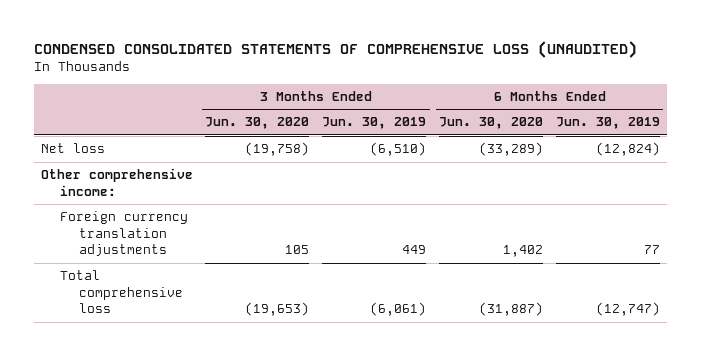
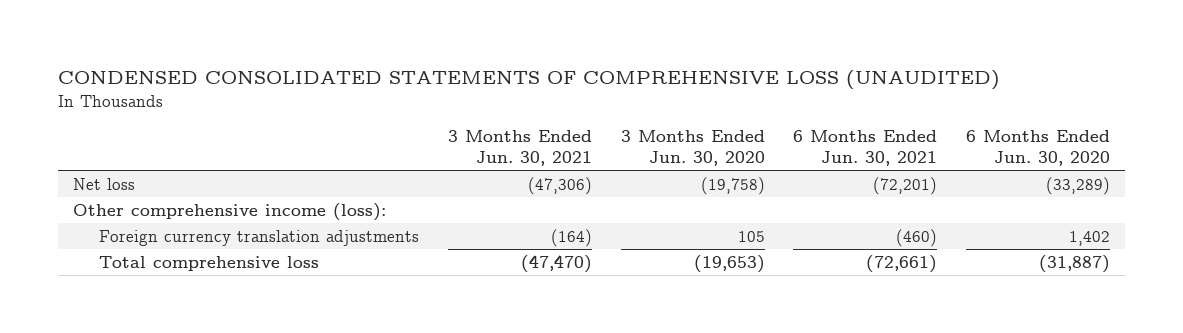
- | 3 Months Ended Jun. 30, 2020 | 3 Months Ended Jun. 30, 2019 | 6 Months Ended Jun. 30, 2020 | 6 Months Ended Jun. 30, 2019
+ | 3 Months Ended Jun. 30, 2021 | 3 Months Ended Jun. 30, 2020 | 6 Months Ended Jun. 30, 2021 | 6 Months Ended Jun. 30, 2020
- Other comprehensive income:
+ Other comprehensive income (loss):

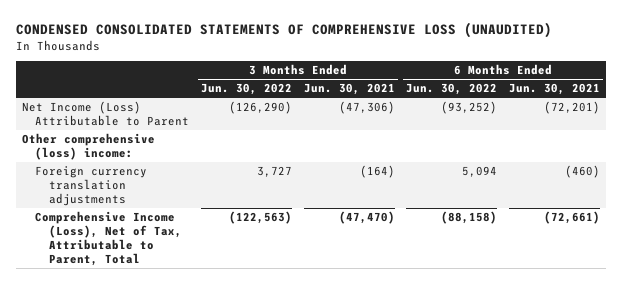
- | 3 Months Ended Jun. 30, 2021 | 3 Months Ended Jun. 30, 2020 | 6 Months Ended Jun. 30, 2021 | 6 Months Ended Jun. 30, 2020
+ | 3 Months Ended Jun. 30, 2022 | 3 Months Ended Jun. 30, 2021 | 6 Months Ended Jun. 30, 2022 | 6 Months Ended Jun. 30, 2021
- Net loss | (47,306) | (19,758) | (72,201) | (33,289)
- Other comprehensive income (loss):
+ Net Income (Loss) Attributable to Parent | (126,290) | (47,306) | (93,252) | (72,201)
+ Other comprehensive (loss) income:
- Total comprehensive loss | (47,470) | (19,653) | (72,661) | (31,887)
+ Comprehensive Income (Loss), Net of Tax, Attributable to Parent, Total | (122,563) | (47,470) | (88,158) | (72,661)

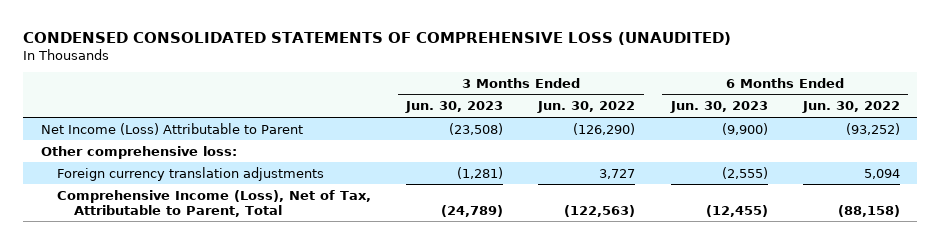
- | 3 Months Ended Jun. 30, 2022 | 3 Months Ended Jun. 30, 2021 | 6 Months Ended Jun. 30, 2022 | 6 Months Ended Jun. 30, 2021
+ | 3 Months Ended Jun. 30, 2023 | 3 Months Ended Jun. 30, 2022 | 6 Months Ended Jun. 30, 2023 | 6 Months Ended Jun. 30, 2022
- Other comprehensive (loss) income:
+ Other comprehensive loss:

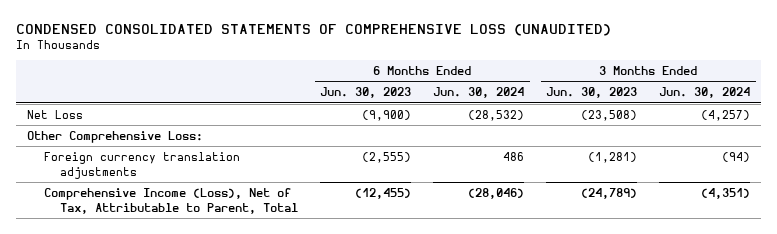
- | 3 Months Ended Jun. 30, 2023 | 3 Months Ended Jun. 30, 2022 | 6 Months Ended Jun. 30, 2023 | 6 Months Ended Jun. 30, 2022
+ | 6 Months Ended Jun. 30, 2023 | 6 Months Ended Jun. 30, 2024 | 3 Months Ended Jun. 30, 2023 | 3 Months Ended Jun. 30, 2024
- Net Income (Loss) Attributable to Parent | (23,508) | (126,290) | (9,900) | (93,252)
- Other comprehensive loss:
+ Net Loss | (9,900) | (28,532) | (23,508) | (4,257)
+ Other Comprehensive Loss:

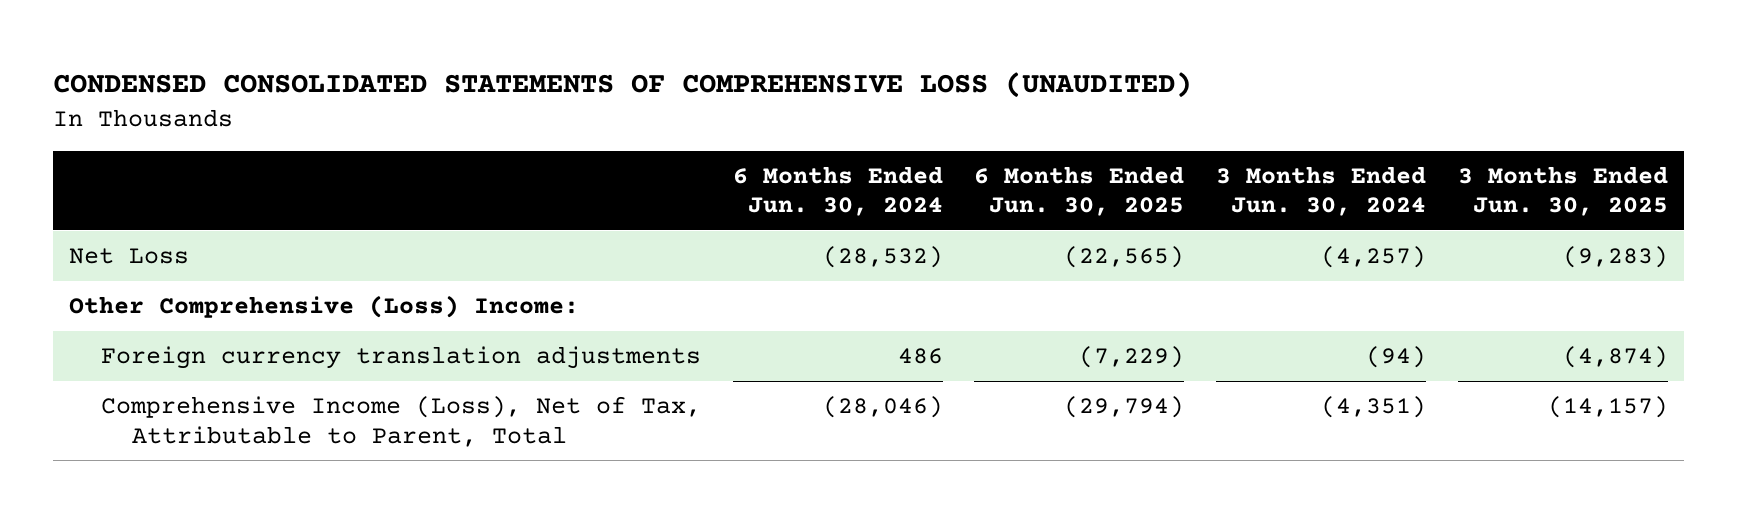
- | 6 Months Ended Jun. 30, 2023 | 6 Months Ended Jun. 30, 2024 | 3 Months Ended Jun. 30, 2023 | 3 Months Ended Jun. 30, 2024
+ | 6 Months Ended Jun. 30, 2024 | 6 Months Ended Jun. 30, 2025 | 3 Months Ended Jun. 30, 2024 | 3 Months Ended Jun. 30, 2025
- Other Comprehensive Loss:
+ Other Comprehensive (Loss) Income:

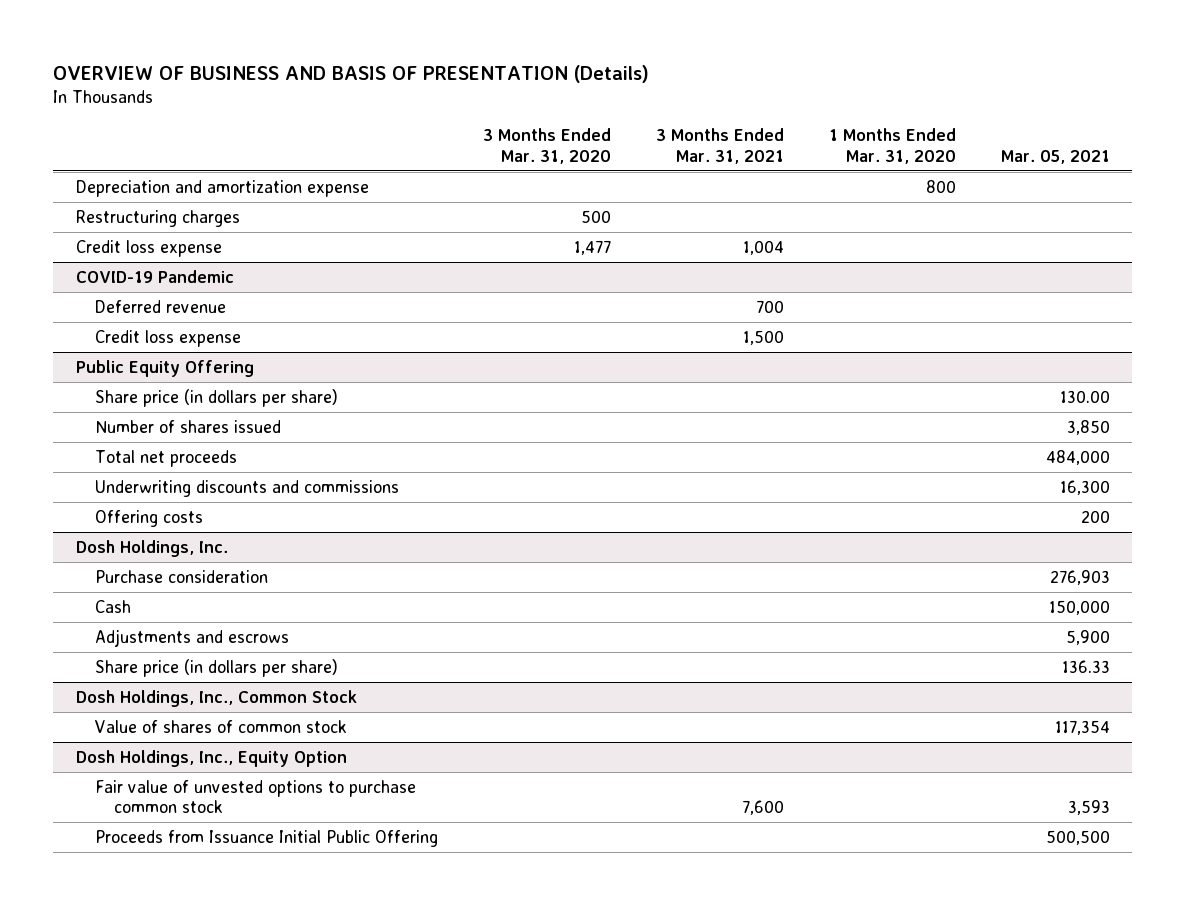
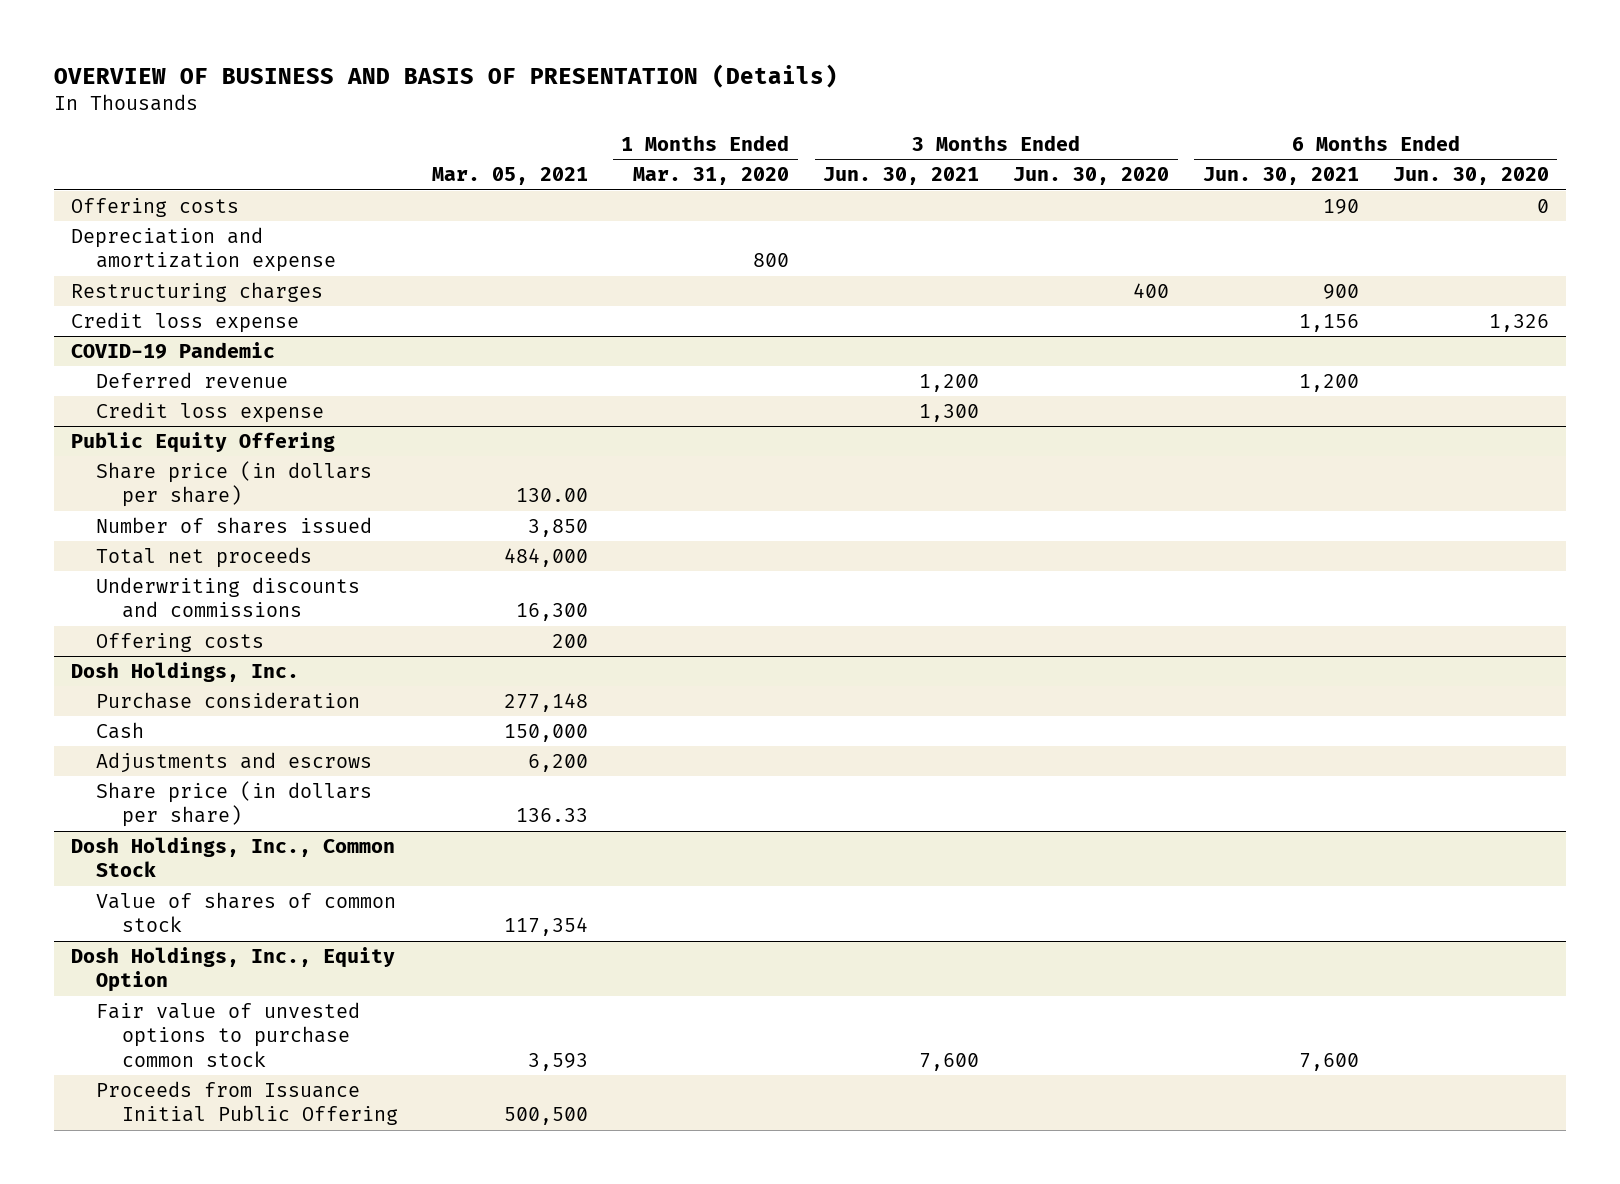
- | 3 Months Ended Mar. 31, 2020 | 3 Months Ended Mar. 31, 2021 | 1 Months Ended Mar. 31, 2020 | Mar. 05, 2021
+ | Mar. 05, 2021 | 1 Months Ended Mar. 31, 2020 | 3 Months Ended Jun. 30, 2021 | 3 Months Ended Jun. 30, 2020 | 6 Months Ended Jun. 30, 2021 | 6 Months Ended Jun. 30, 2020
+ Offering costs | | | | | 190 | 0
@ Dosh Holdings, Inc.
- Purchase consideration | | | | 276,903
+ Purchase consideration | 277,148 | | | | |
- Adjustments and escrows | | | | 5,900
+ Adjustments and escrows | 6,200 | | | | |

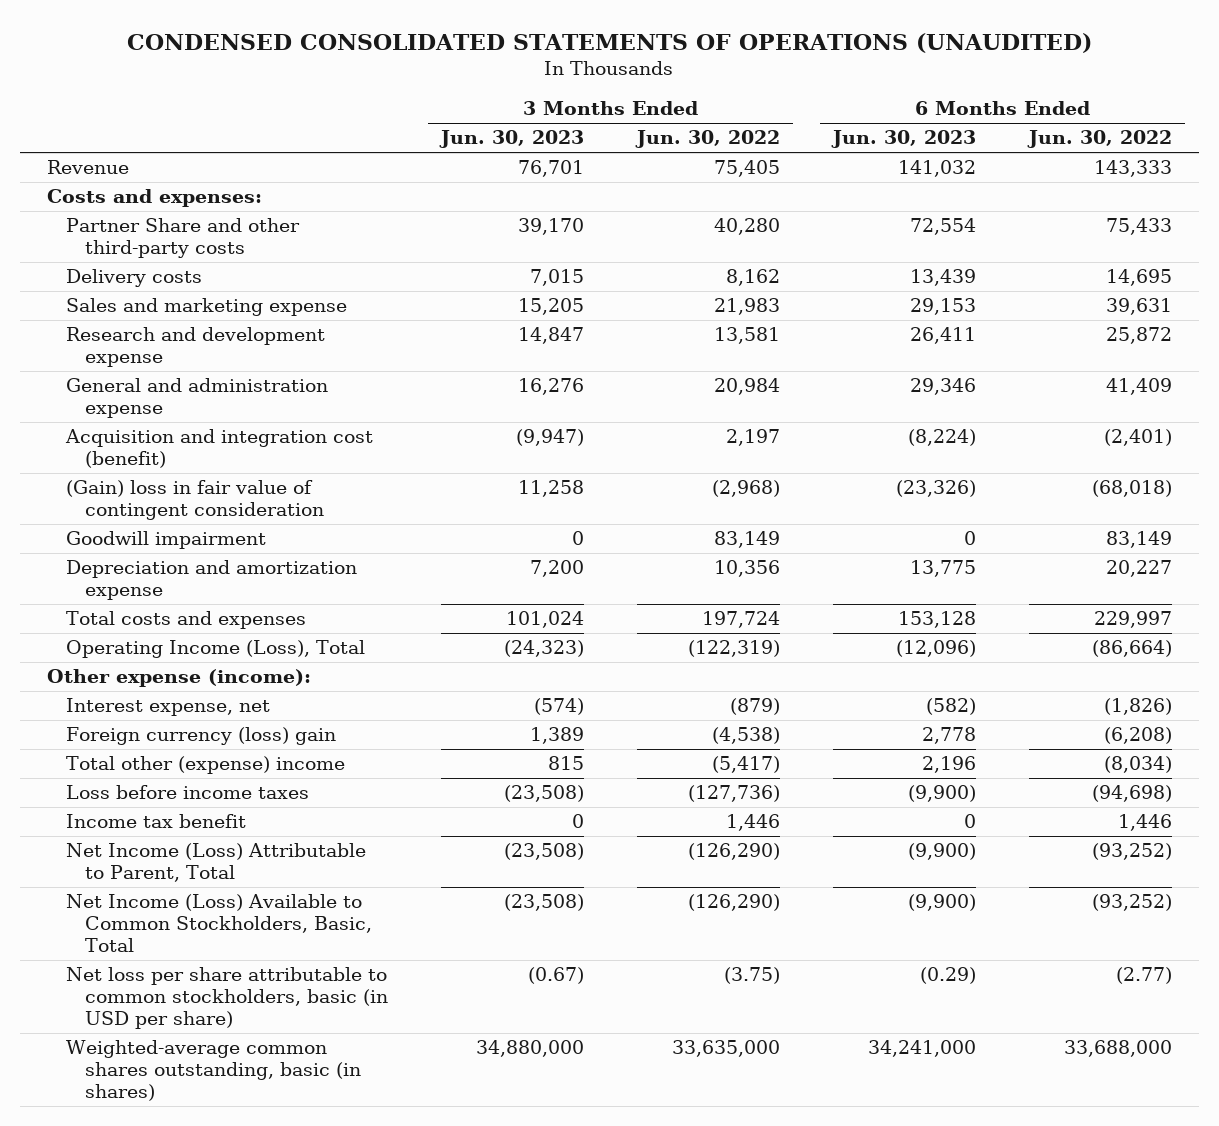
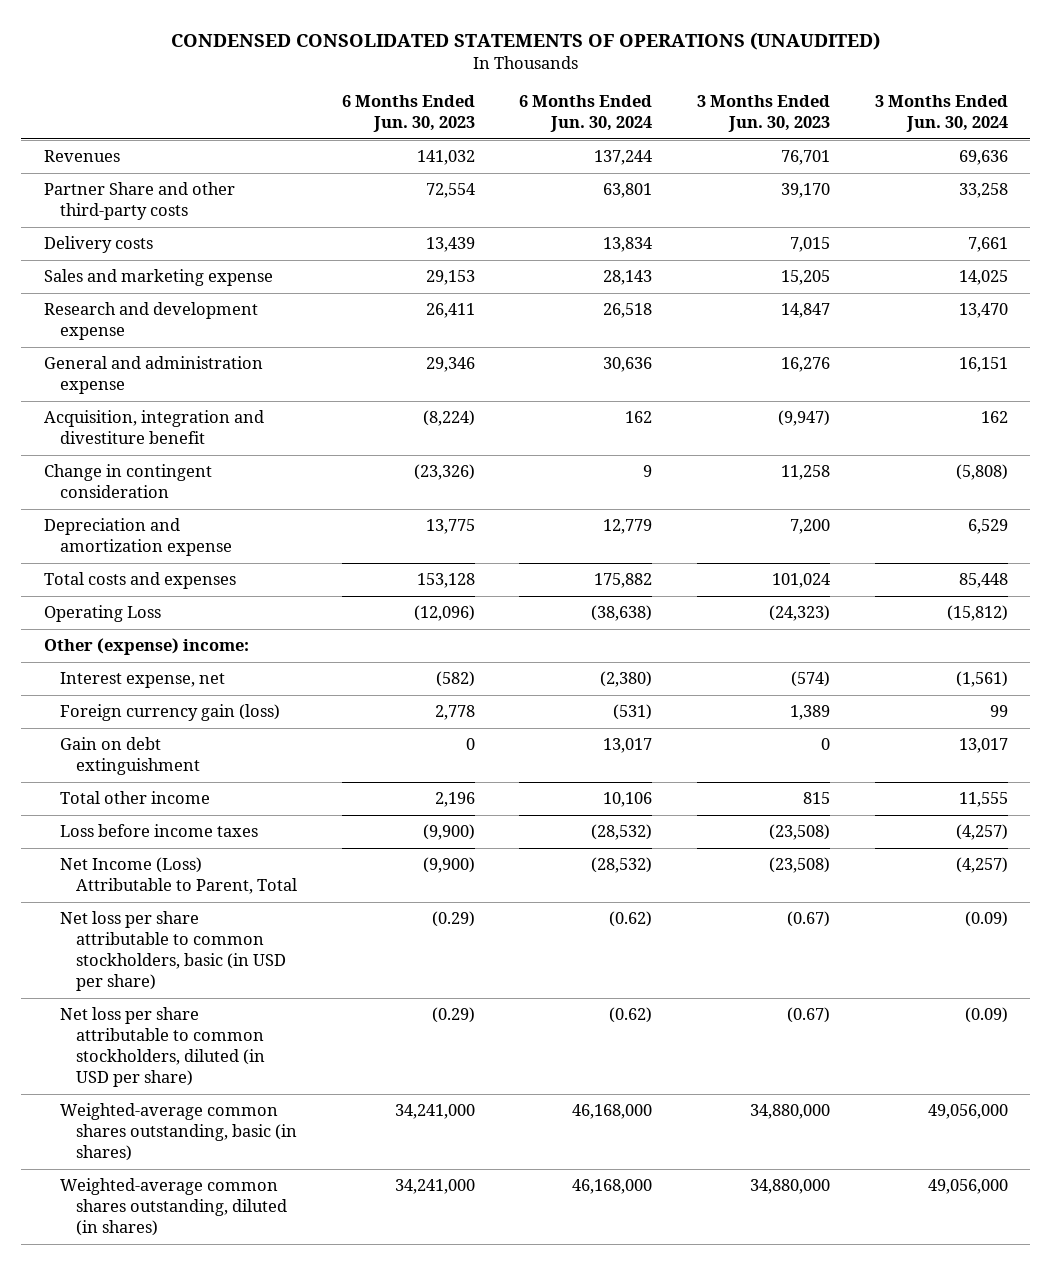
- | 3 Months Ended Jun. 30, 2023 | 3 Months Ended Jun. 30, 2022 | 6 Months Ended Jun. 30, 2023 | 6 Months Ended Jun. 30, 2022
+ | 6 Months Ended Jun. 30, 2023 | 6 Months Ended Jun. 30, 2024 | 3 Months Ended Jun. 30, 2023 | 3 Months Ended Jun. 30, 2024
- Revenue | 76,701 | 75,405 | 141,032 | 143,333
- Costs and expenses:
+ Revenues | 141,032 | 137,244 | 76,701 | 69,636
- Acquisition and integration cost (benefit) | (9,947) | 2,197 | (8,224) | (2,401)
- (Gain) loss in fair value of contingent consideration | 11,258 | (2,968) | (23,326) | (68,018)
- Goodwill impairment | 0 | 83,149 | 0 | 83,149
+ Acquisition, integration and divestiture benefit | (8,224) | 162 | (9,947) | 162
+ Change in contingent consideration | (23,326) | 9 | 11,258 | (5,808)
- Operating Income (Loss), Total | (24,323) | (122,319) | (12,096) | (86,664)
- Other expense (income):
+ Operating Loss | (12,096) | (38,638) | (24,323) | (15,812)
+ Other (expense) income:
- Foreign currency (loss) gain | 1,389 | (4,538) | 2,778 | (6,208)
- Total other (expense) income | 815 | (5,417) | 2,196 | (8,034)
+ Foreign currency gain (loss) | 2,778 | (531) | 1,389 | 99
+ Gain on debt extinguishment | 0 | 13,017 | 0 | 13,017
+ Total other income | 2,196 | 10,106 | 815 | 11,555
- Income tax benefit | 0 | 1,446 | 0 | 1,446
- Net Income (Loss) Available to Common Stockholders, Basic, Total | (23,508) | (126,290) | (9,900) | (93,252)
+ Net loss per share attributable to common stockholders, diluted (in USD per share) | (0.29) | (0.62) | (0.67) | (0.09)
+ Weighted-average common shares outstanding, diluted (in shares) | 34,241,000 | 46,168,000 | 34,880,000 | 49,056,000

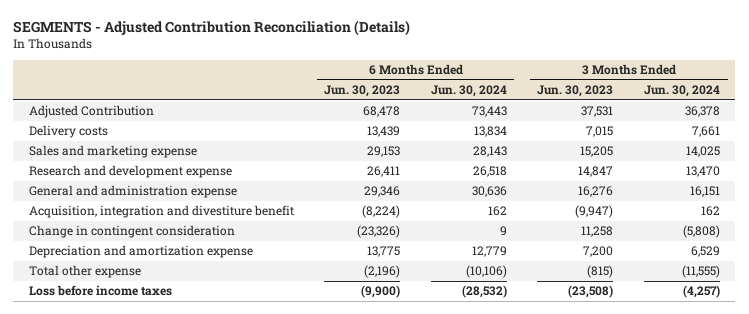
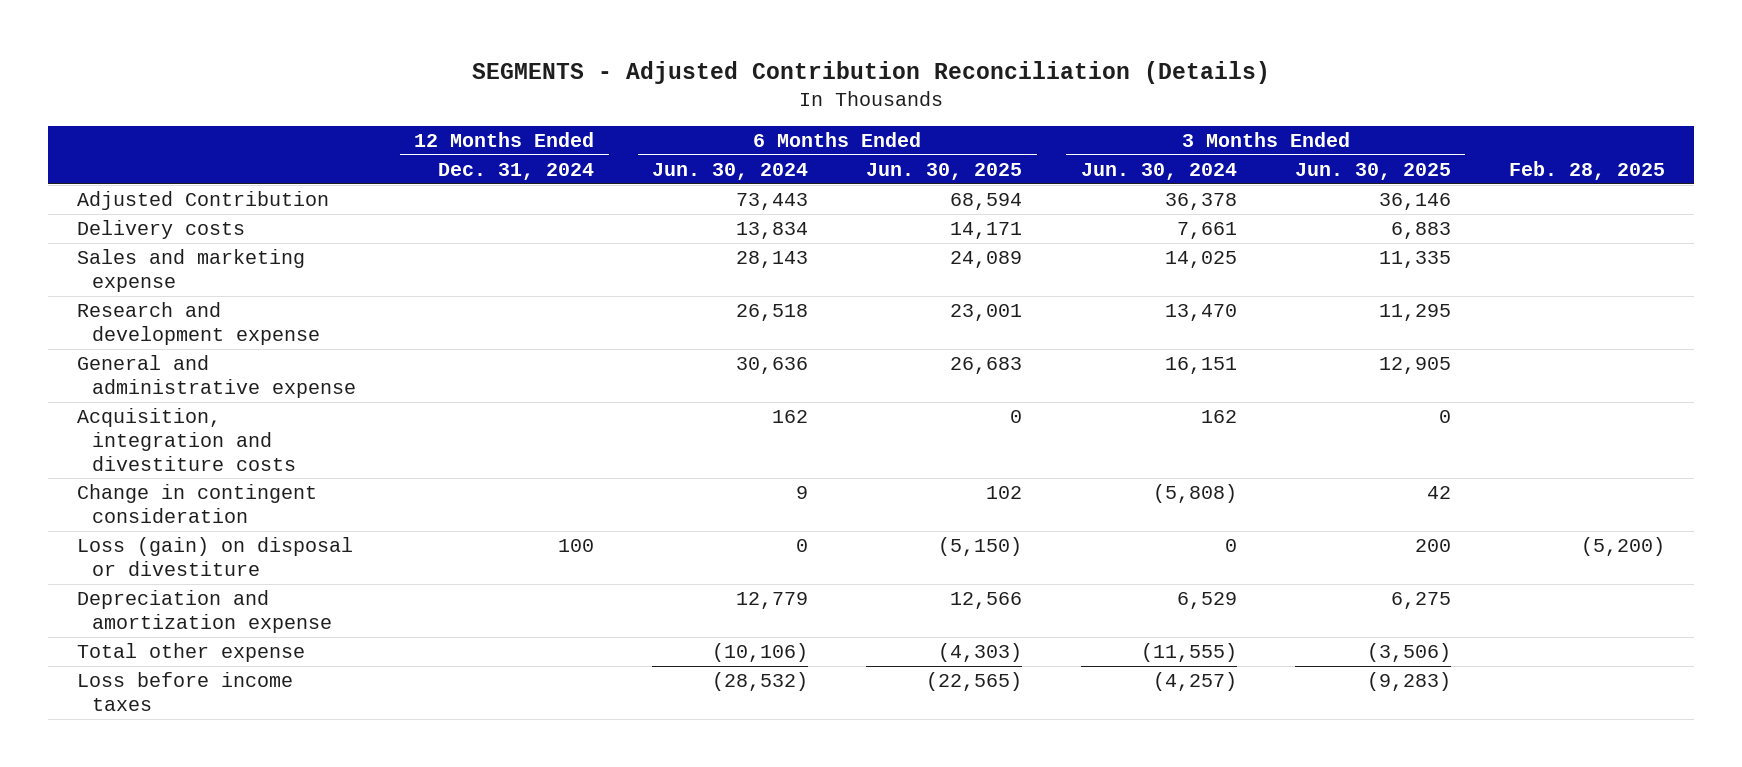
- | 6 Months Ended Jun. 30, 2023 | 6 Months Ended Jun. 30, 2024 | 3 Months Ended Jun. 30, 2023 | 3 Months Ended Jun. 30, 2024
+ | 12 Months Ended Dec. 31, 2024 | 6 Months Ended Jun. 30, 2024 | 6 Months Ended Jun. 30, 2025 | 3 Months Ended Jun. 30, 2024 | 3 Months Ended Jun. 30, 2025 | Feb. 28, 2025
- General and administration expense | 29,346 | 30,636 | 16,276 | 16,151
- Acquisition, integration and divestiture benefit | (8,224) | 162 | (9,947) | 162
+ General and administrative expense | | 30,636 | 26,683 | 16,151 | 12,905 |
+ Acquisition, integration and divestiture costs | | 162 | 0 | 162 | 0 |
+ Loss (gain) on disposal or divestiture | 100 | 0 | (5,150) | 0 | 200 | (5,200)

